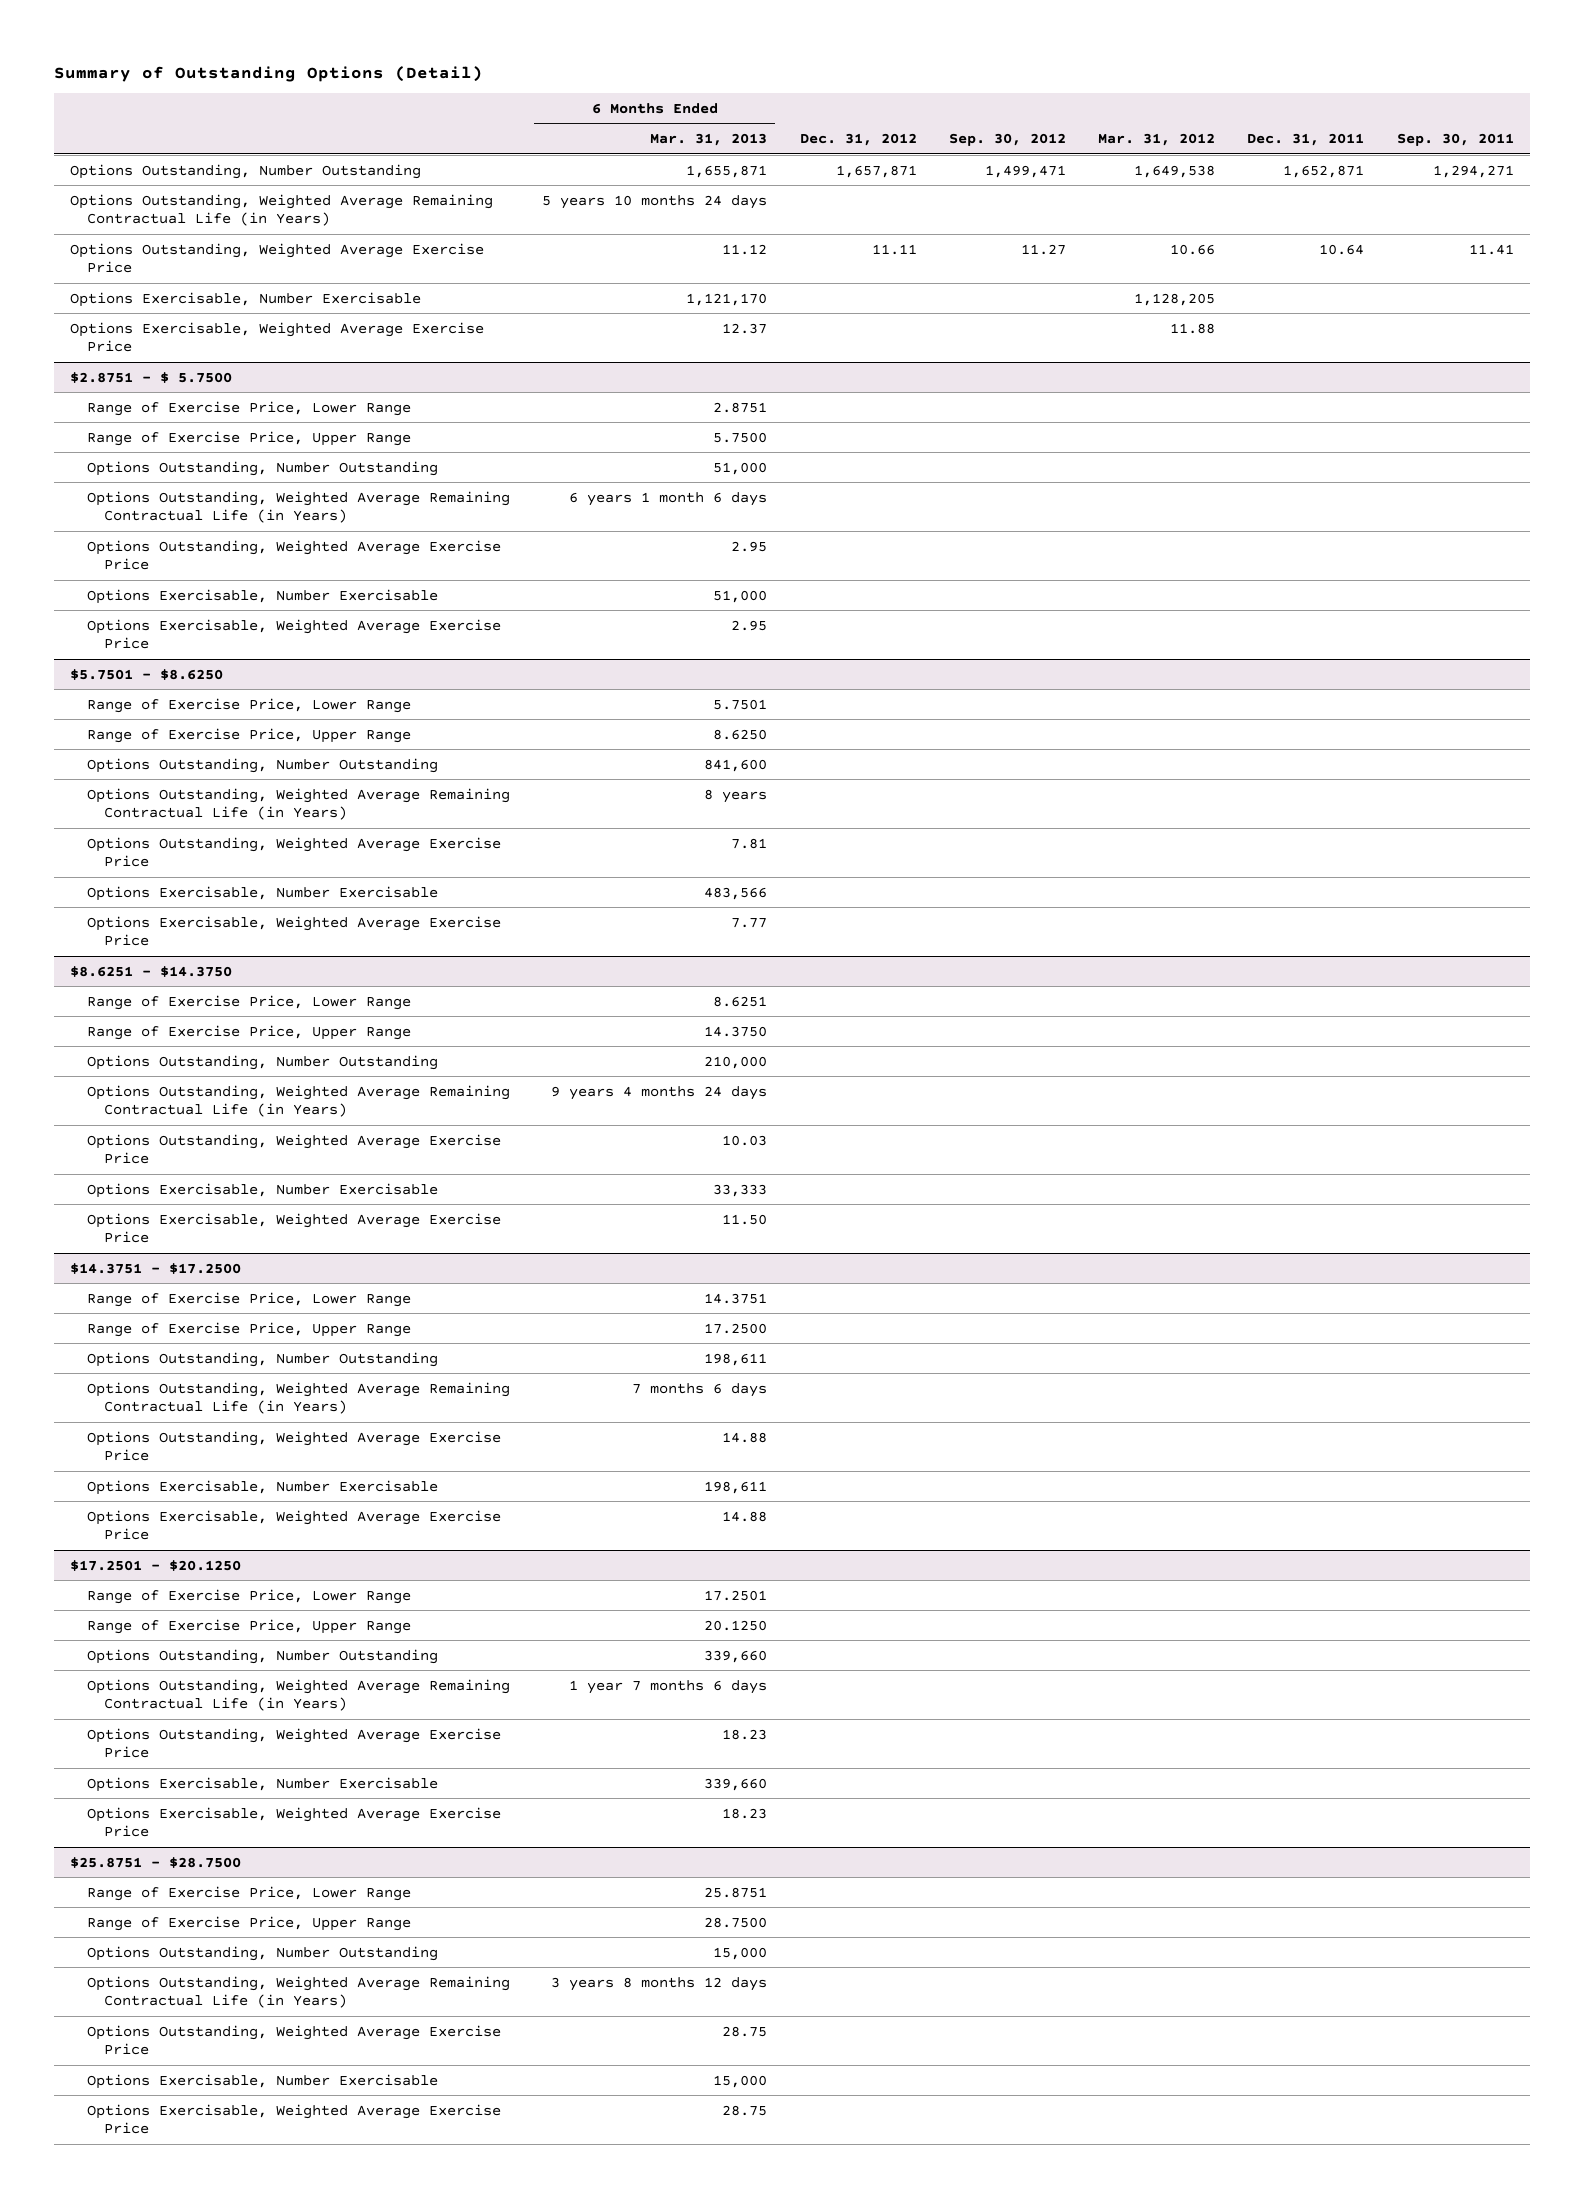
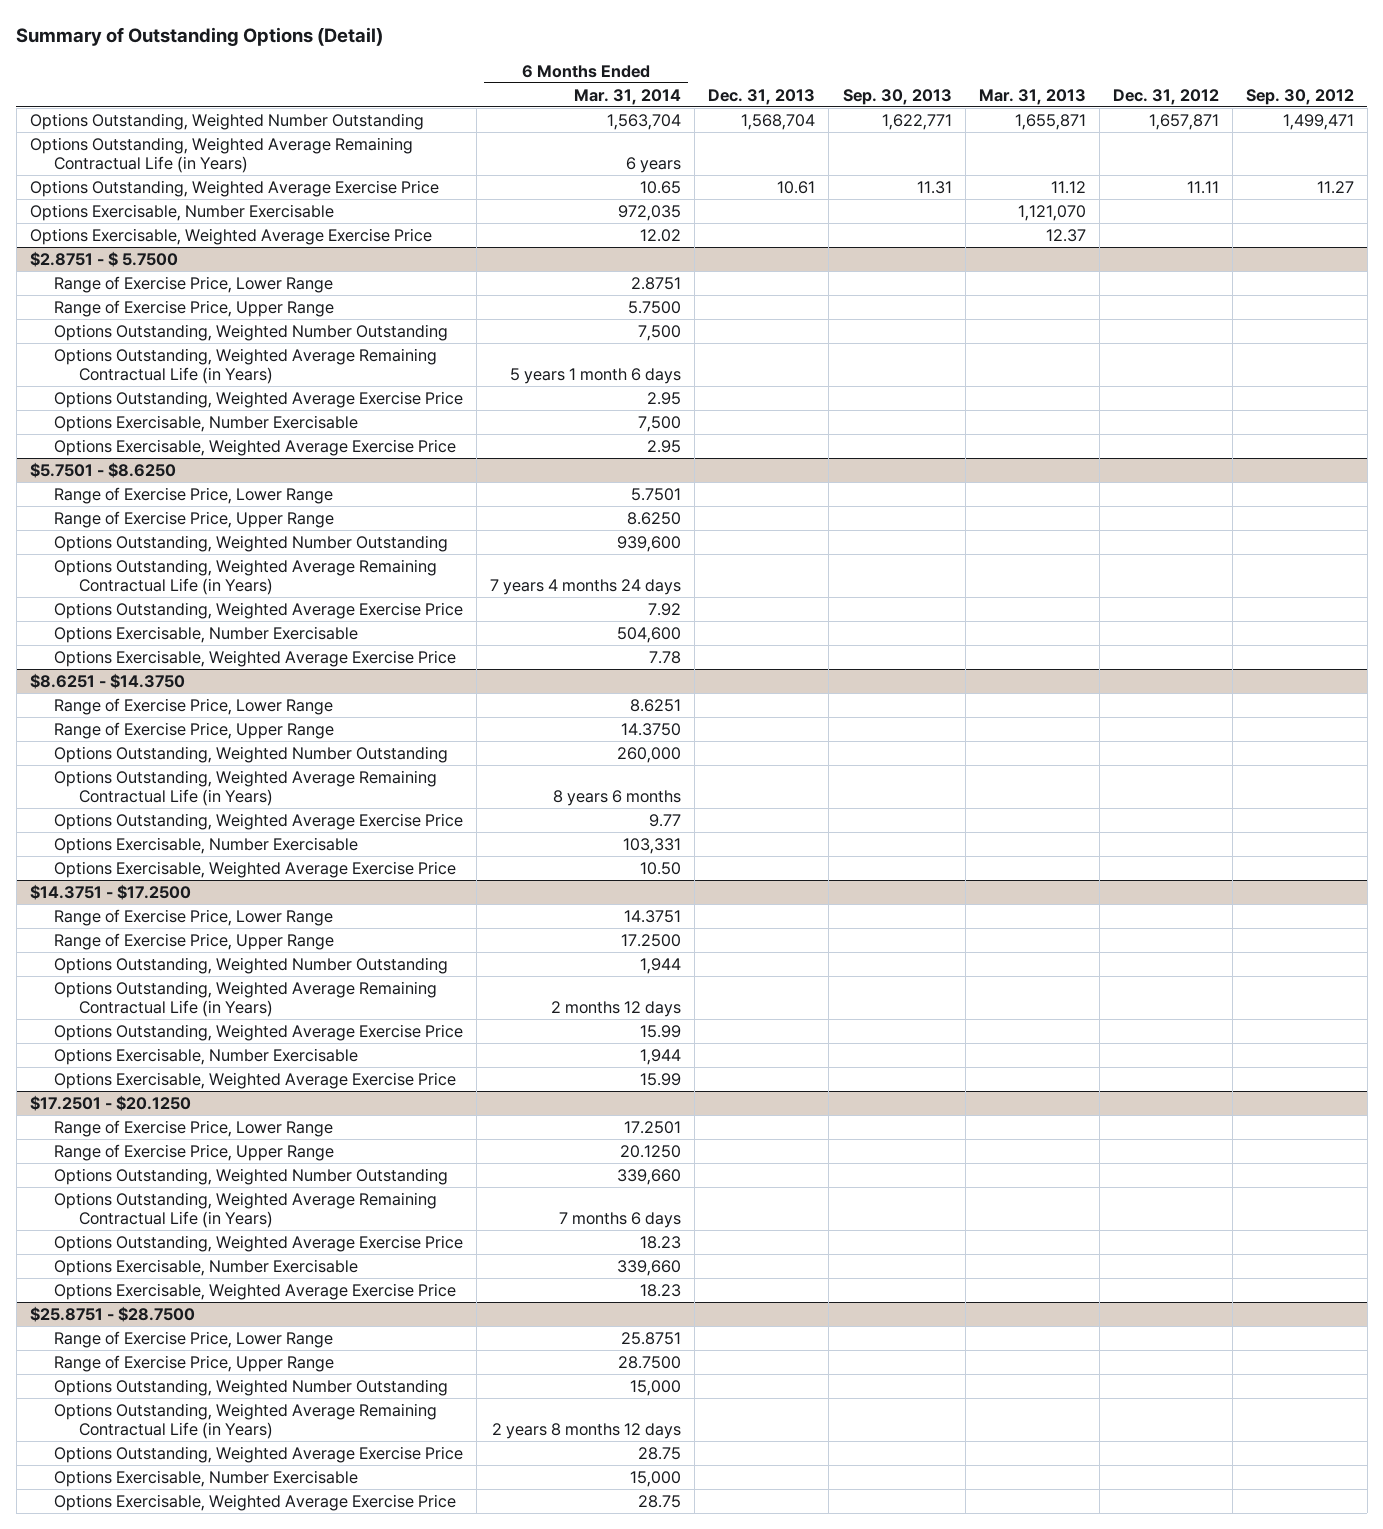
- | 6 Months Ended Mar. 31, 2013 | Dec. 31, 2012 | Sep. 30, 2012 | Mar. 31, 2012 | Dec. 31, 2011 | Sep. 30, 2011
+ | 6 Months Ended Mar. 31, 2014 | Dec. 31, 2013 | Sep. 30, 2013 | Mar. 31, 2013 | Dec. 31, 2012 | Sep. 30, 2012
- Options Outstanding, Number Outstanding | 1,655,871 | 1,657,871 | 1,499,471 | 1,649,538 | 1,652,871 | 1,294,271
+ Options Outstanding, Weighted Number Outstanding | 1,563,704 | 1,568,704 | 1,622,771 | 1,655,871 | 1,657,871 | 1,499,471
@ $2.8751 - $ 5.7500
- Options Outstanding, Number Outstanding | 51,000 | | | | |
+ Options Outstanding, Weighted Number Outstanding | 7,500 | | | | |
@ $5.7501 - $8.6250
- Options Outstanding, Number Outstanding | 841,600 | | | | |
+ Options Outstanding, Weighted Number Outstanding | 939,600 | | | | |
@ $8.6251 - $14.3750
- Options Outstanding, Number Outstanding | 210,000 | | | | |
+ Options Outstanding, Weighted Number Outstanding | 260,000 | | | | |
@ $14.3751 - $17.2500
- Options Outstanding, Number Outstanding | 198,611 | | | | |
+ Options Outstanding, Weighted Number Outstanding | 1,944 | | | | |
@ $17.2501 - $20.1250
- Options Outstanding, Number Outstanding | 339,660 | | | | |
+ Options Outstanding, Weighted Number Outstanding | 339,660 | | | | |
@ $25.8751 - $28.7500
- Options Outstanding, Number Outstanding | 15,000 | | | | |
+ Options Outstanding, Weighted Number Outstanding | 15,000 | | | | |

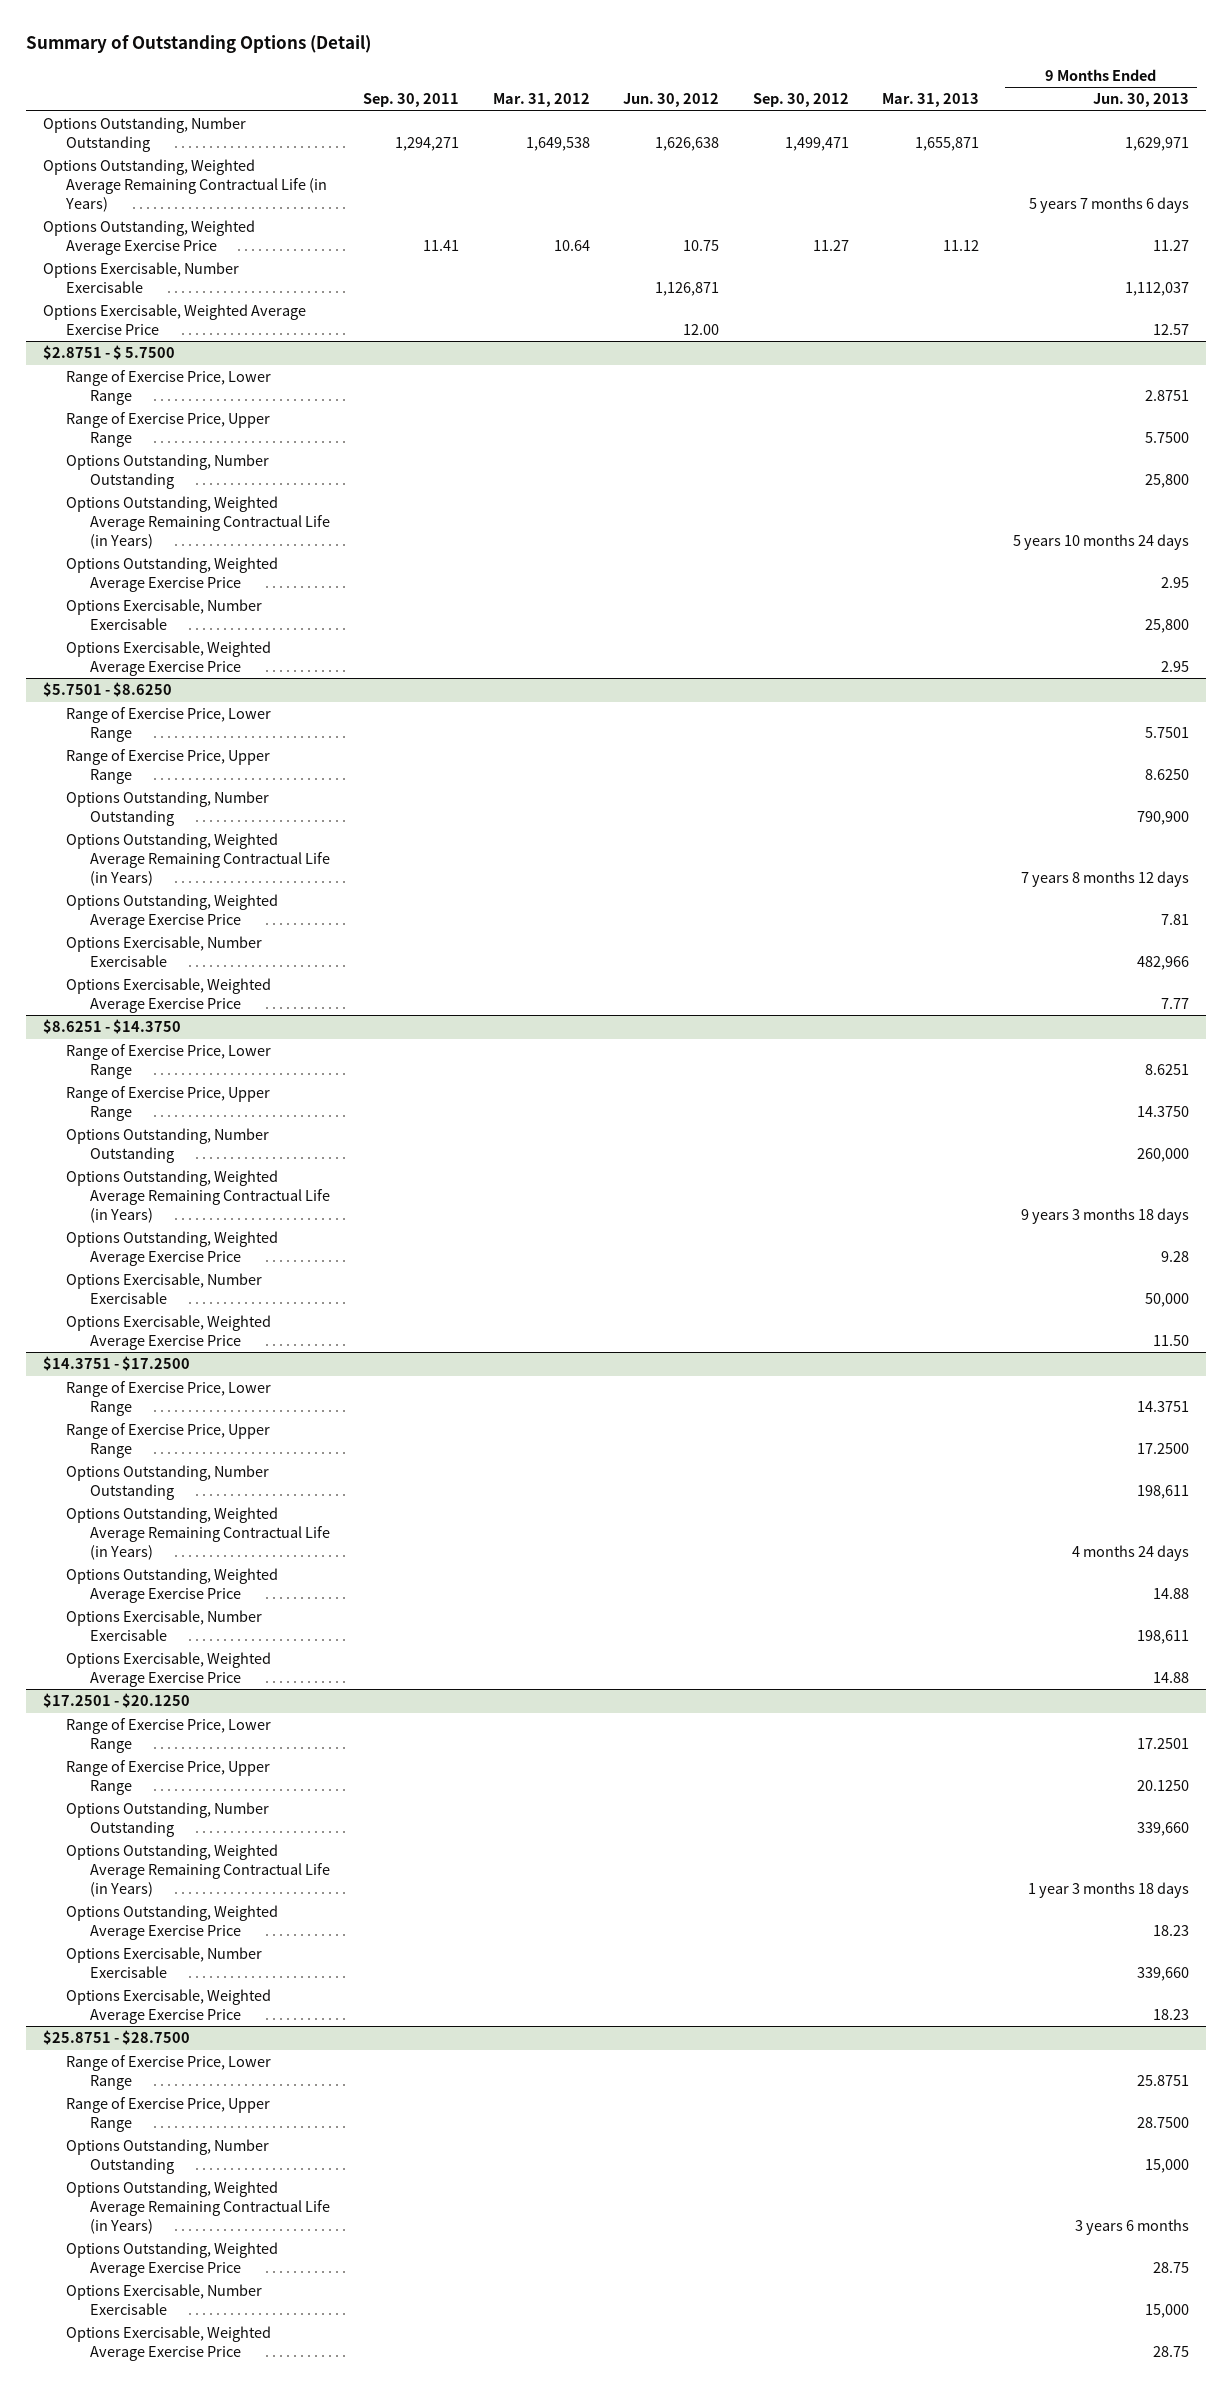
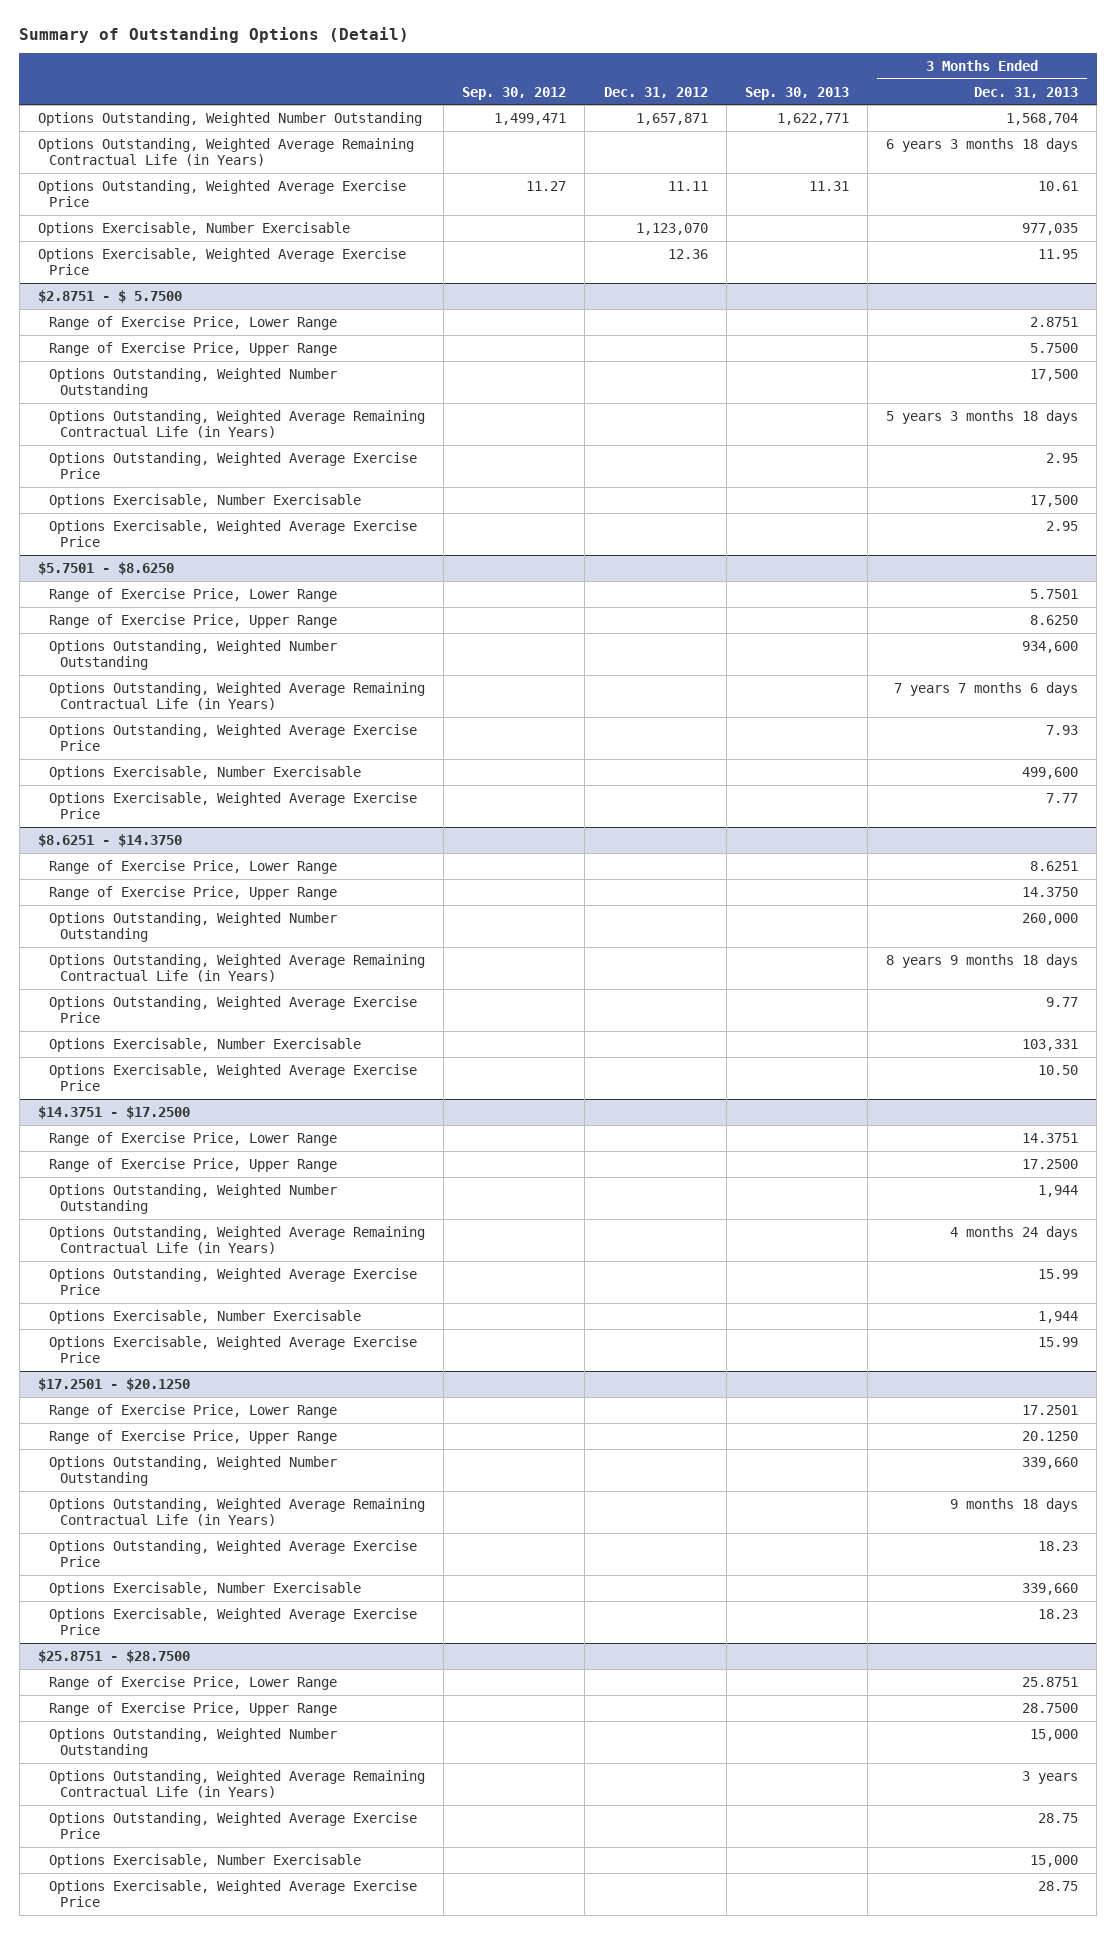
- | Sep. 30, 2011 | Mar. 31, 2012 | Jun. 30, 2012 | Sep. 30, 2012 | Mar. 31, 2013 | 9 Months Ended Jun. 30, 2013
+ | Sep. 30, 2012 | Dec. 31, 2012 | Sep. 30, 2013 | 3 Months Ended Dec. 31, 2013
- Options Outstanding, Number Outstanding | 1,294,271 | 1,649,538 | 1,626,638 | 1,499,471 | 1,655,871 | 1,629,971
+ Options Outstanding, Weighted Number Outstanding | 1,499,471 | 1,657,871 | 1,622,771 | 1,568,704
@ $2.8751 - $ 5.7500
- Options Outstanding, Number Outstanding | | | | | | 25,800
+ Options Outstanding, Weighted Number Outstanding | | | | 17,500
@ $5.7501 - $8.6250
- Options Outstanding, Number Outstanding | | | | | | 790,900
+ Options Outstanding, Weighted Number Outstanding | | | | 934,600
@ $8.6251 - $14.3750
- Options Outstanding, Number Outstanding | | | | | | 260,000
+ Options Outstanding, Weighted Number Outstanding | | | | 260,000
@ $14.3751 - $17.2500
- Options Outstanding, Number Outstanding | | | | | | 198,611
+ Options Outstanding, Weighted Number Outstanding | | | | 1,944
@ $17.2501 - $20.1250
- Options Outstanding, Number Outstanding | | | | | | 339,660
+ Options Outstanding, Weighted Number Outstanding | | | | 339,660
@ $25.8751 - $28.7500
- Options Outstanding, Number Outstanding | | | | | | 15,000
+ Options Outstanding, Weighted Number Outstanding | | | | 15,000

